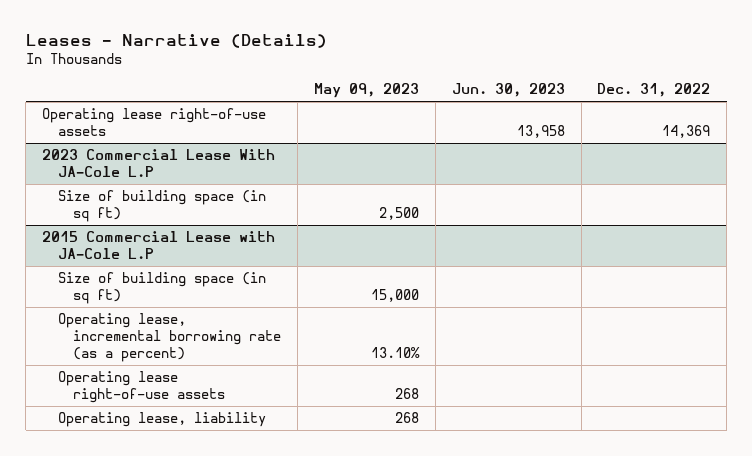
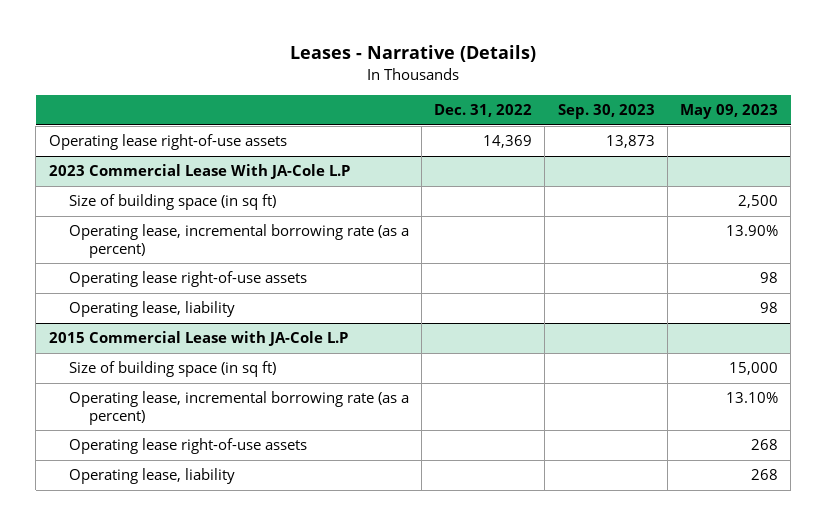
- | May 09, 2023 | Jun. 30, 2023 | Dec. 31, 2022
+ | Dec. 31, 2022 | Sep. 30, 2023 | May 09, 2023
@ 2023 Commercial Lease With JA-Cole L.P
+ Operating lease, incremental borrowing rate (as a percent) | | | 13.90%
+ Operating lease right-of-use assets | | | 98
+ Operating lease, liability | | | 98

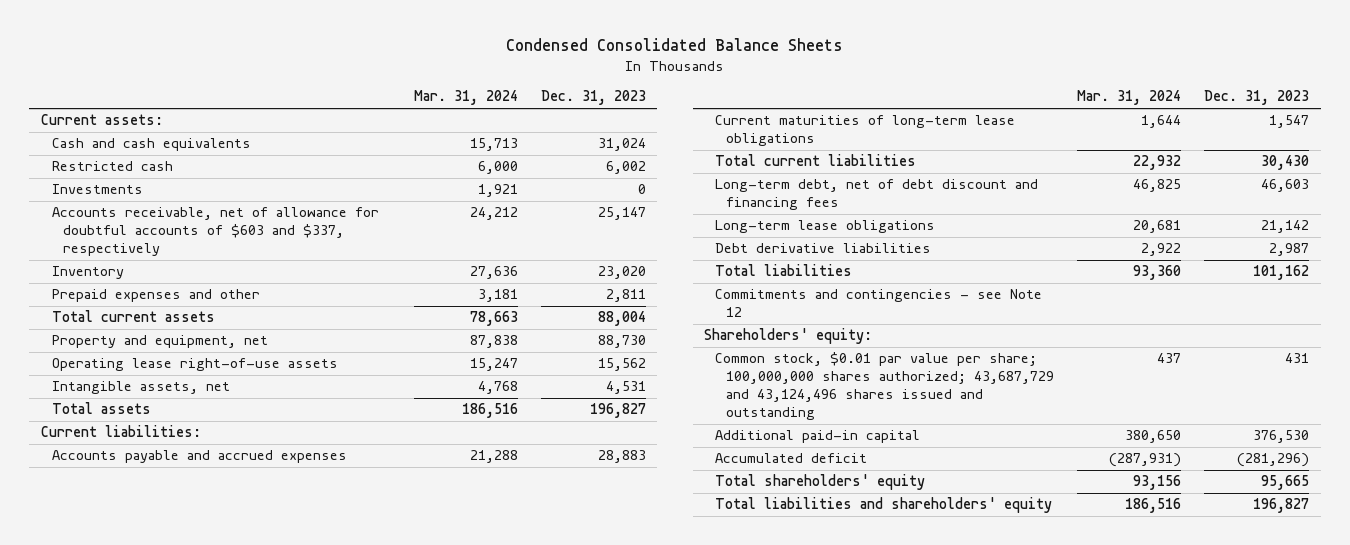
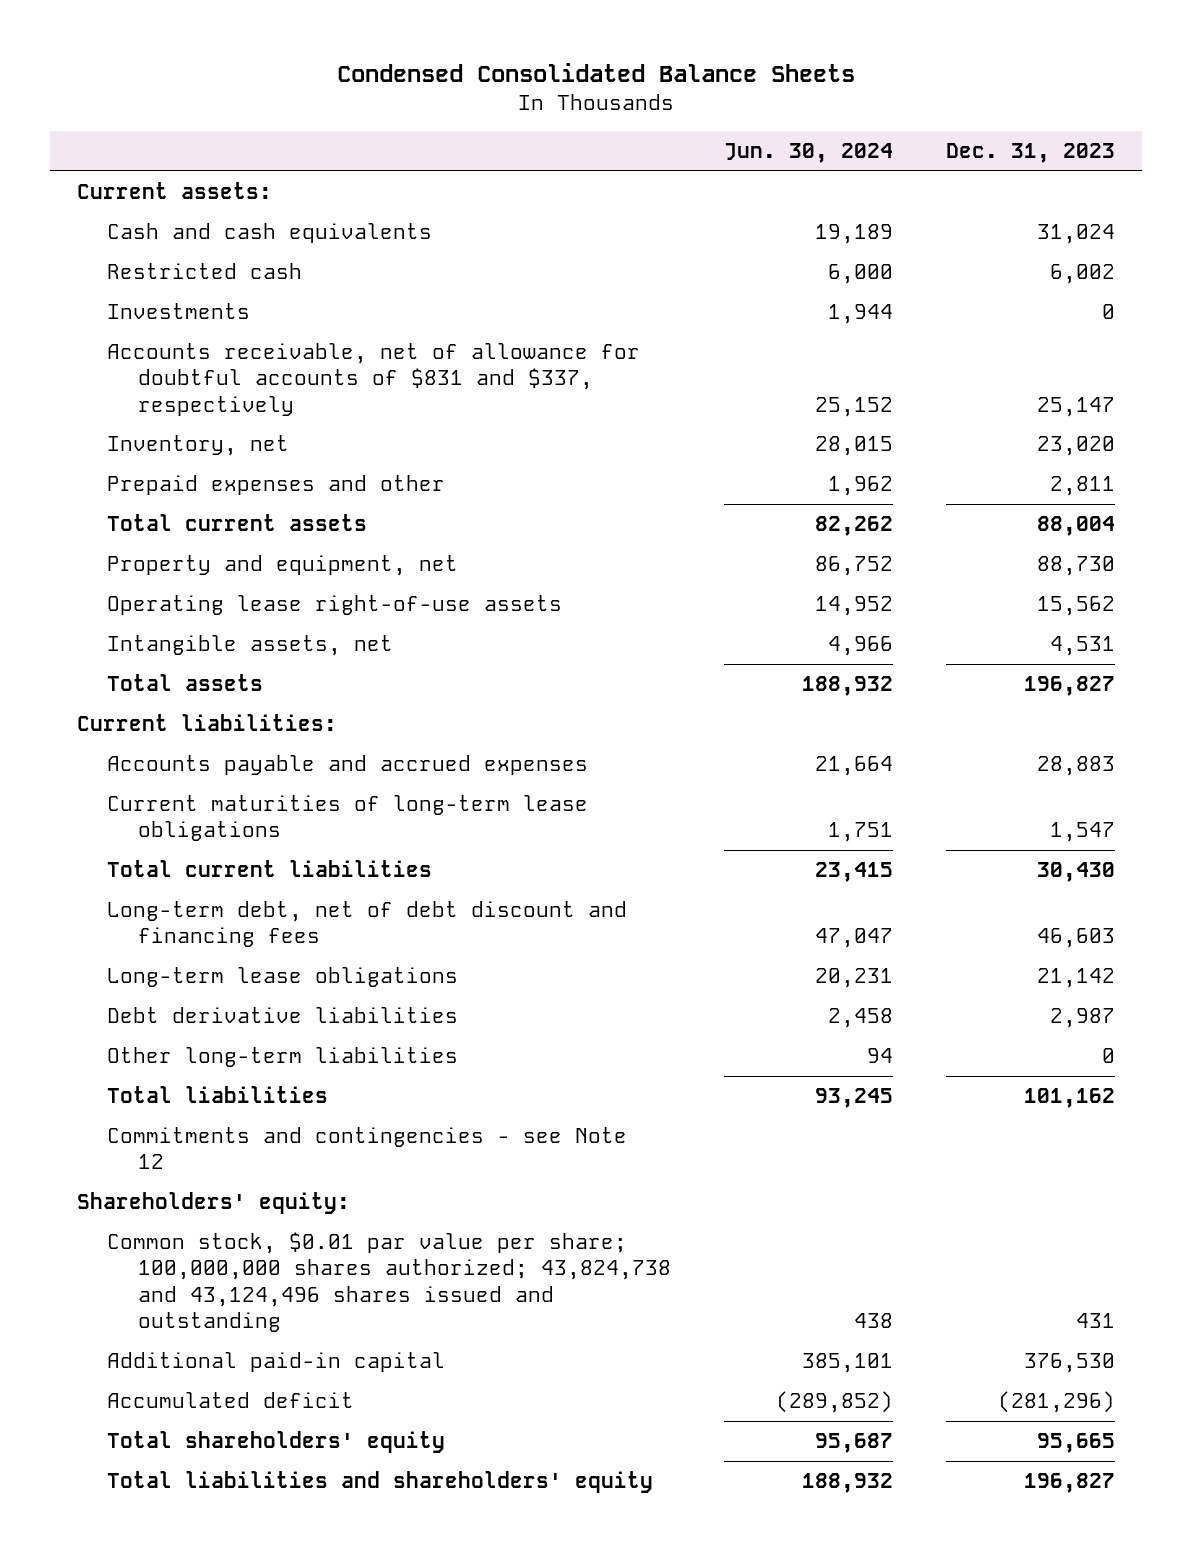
- | Mar. 31, 2024 | Dec. 31, 2023
+ | Jun. 30, 2024 | Dec. 31, 2023
- Accounts receivable, net of allowance for doubtful accounts of $603 and $337, respectively | 24,212 | 25,147
- Inventory | 27,636 | 23,020
+ Accounts receivable, net of allowance for doubtful accounts of $831 and $337, respectively | 25,152 | 25,147
+ Inventory, net | 28,015 | 23,020
+ Other long-term liabilities | 94 | 0
- Common stock, $0.01 par value per share; 100,000,000 shares authorized; 43,687,729 and 43,124,496 shares issued and outstanding | 437 | 431
+ Common stock, $0.01 par value per share; 100,000,000 shares authorized; 43,824,738 and 43,124,496 shares issued and outstanding | 438 | 431

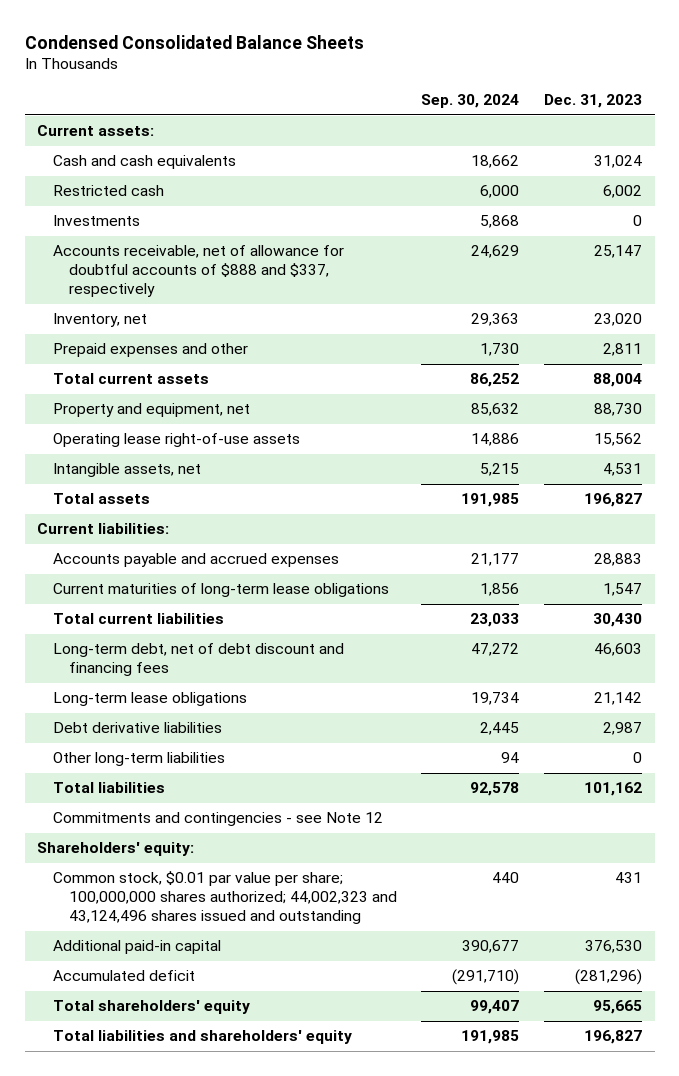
- | Jun. 30, 2024 | Dec. 31, 2023
+ | Sep. 30, 2024 | Dec. 31, 2023
- Accounts receivable, net of allowance for doubtful accounts of $831 and $337, respectively | 25,152 | 25,147
+ Accounts receivable, net of allowance for doubtful accounts of $888 and $337, respectively | 24,629 | 25,147
- Common stock, $0.01 par value per share; 100,000,000 shares authorized; 43,824,738 and 43,124,496 shares issued and outstanding | 438 | 431
+ Common stock, $0.01 par value per share; 100,000,000 shares authorized; 44,002,323 and 43,124,496 shares issued and outstanding | 440 | 431

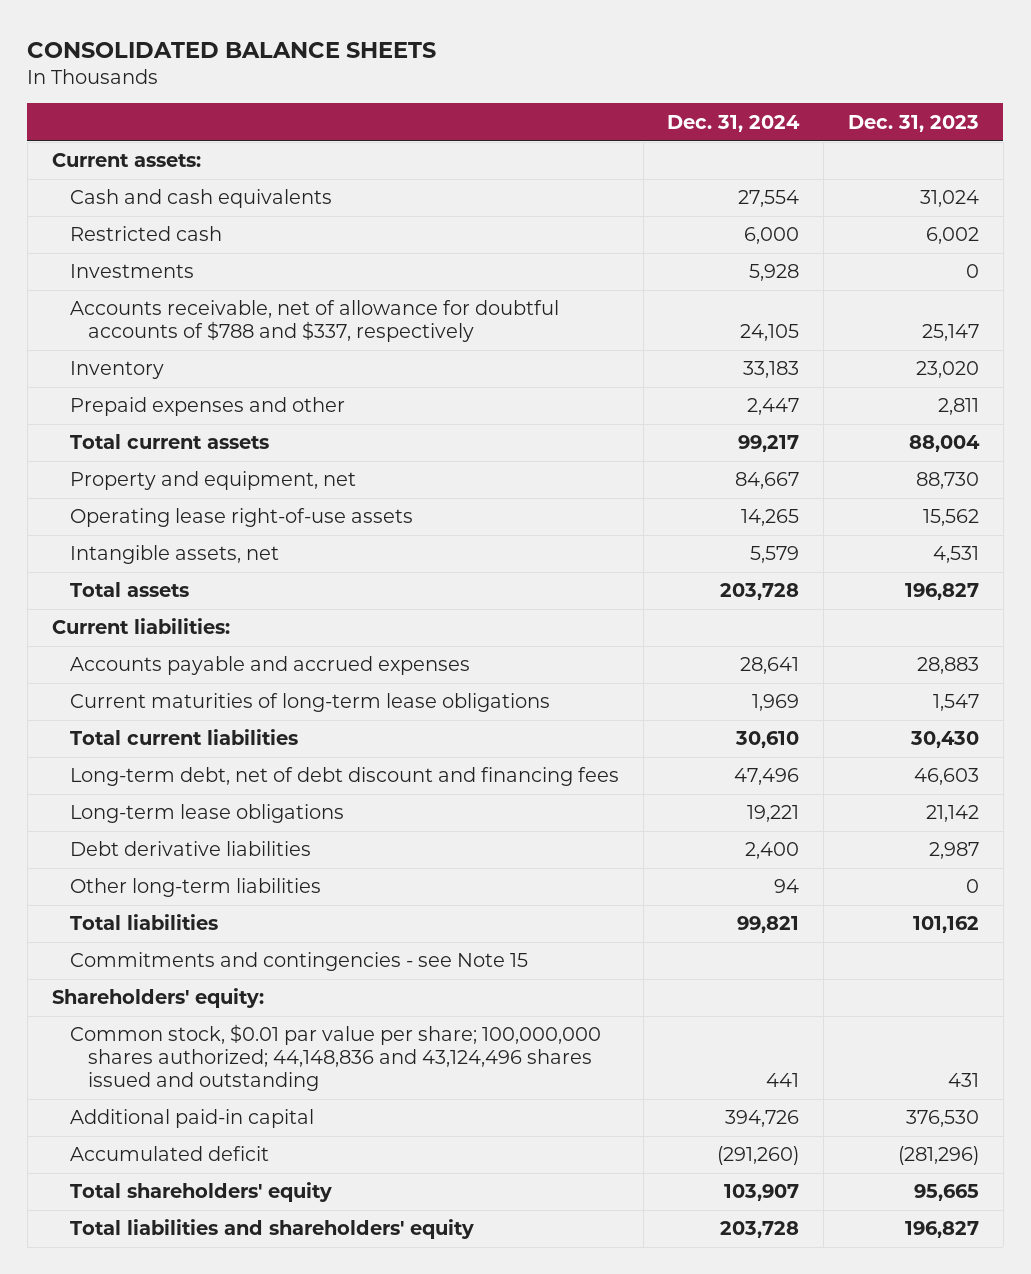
- Condensed Consolidated Balance Sheets
+ CONSOLIDATED BALANCE SHEETS
- | Sep. 30, 2024 | Dec. 31, 2023
+ | Dec. 31, 2024 | Dec. 31, 2023
- Accounts receivable, net of allowance for doubtful accounts of $888 and $337, respectively | 24,629 | 25,147
- Inventory, net | 29,363 | 23,020
+ Accounts receivable, net of allowance for doubtful accounts of $788 and $337, respectively | 24,105 | 25,147
+ Inventory | 33,183 | 23,020
- Commitments and contingencies - see Note 12
+ Commitments and contingencies - see Note 15
- Common stock, $0.01 par value per share; 100,000,000 shares authorized; 44,002,323 and 43,124,496 shares issued and outstanding | 440 | 431
+ Common stock, $0.01 par value per share; 100,000,000 shares authorized; 44,148,836 and 43,124,496 shares issued and outstanding | 441 | 431

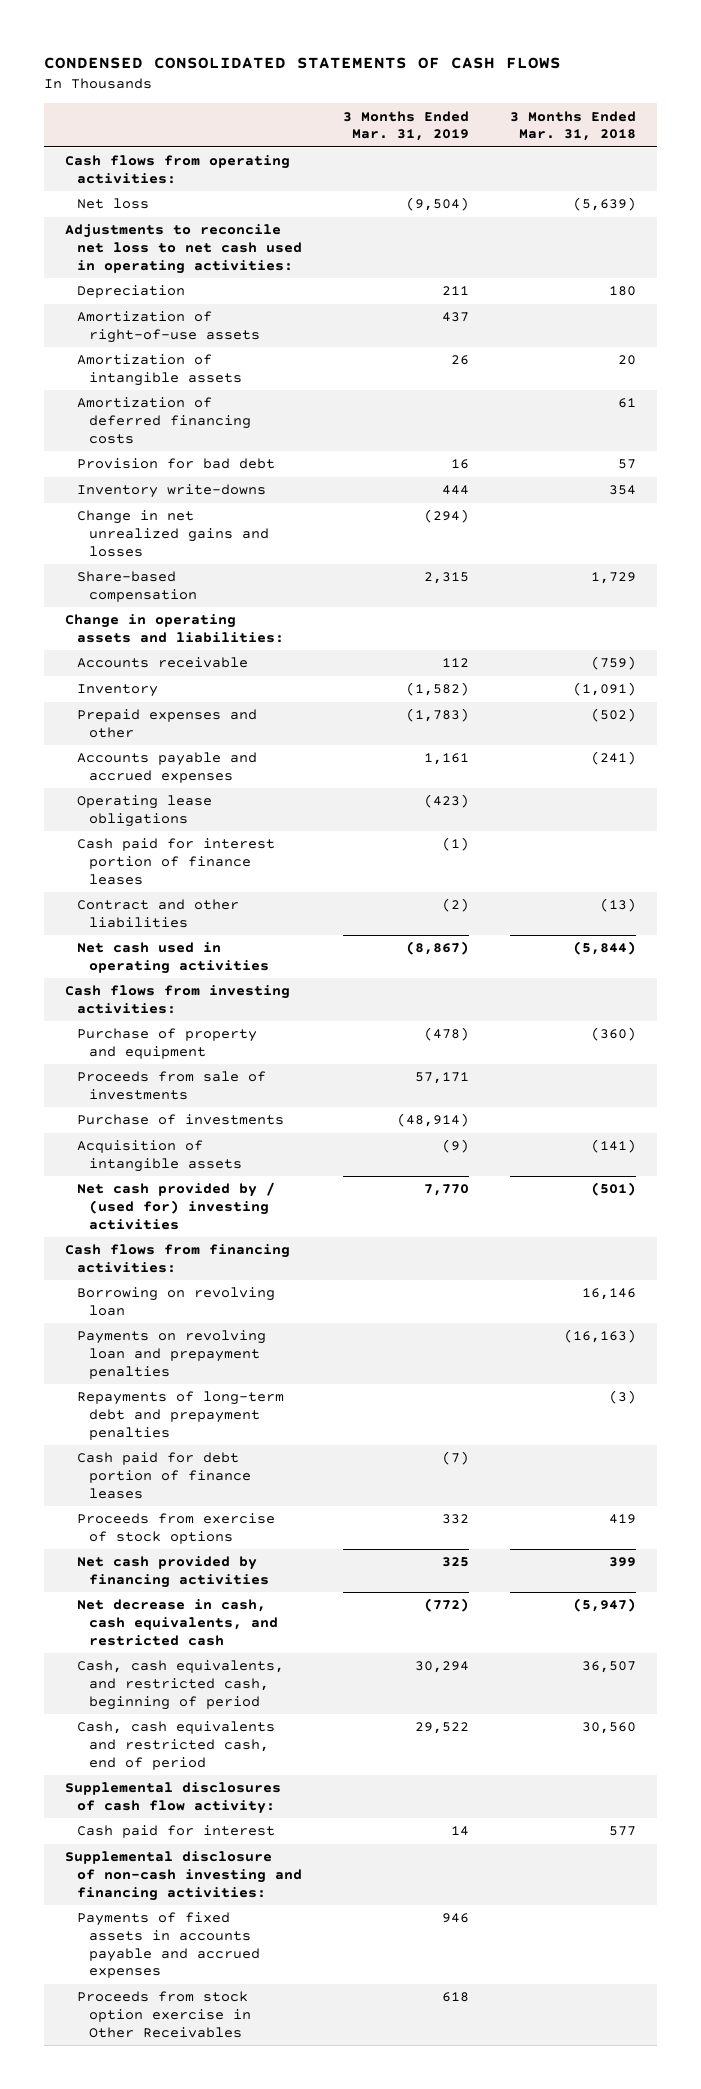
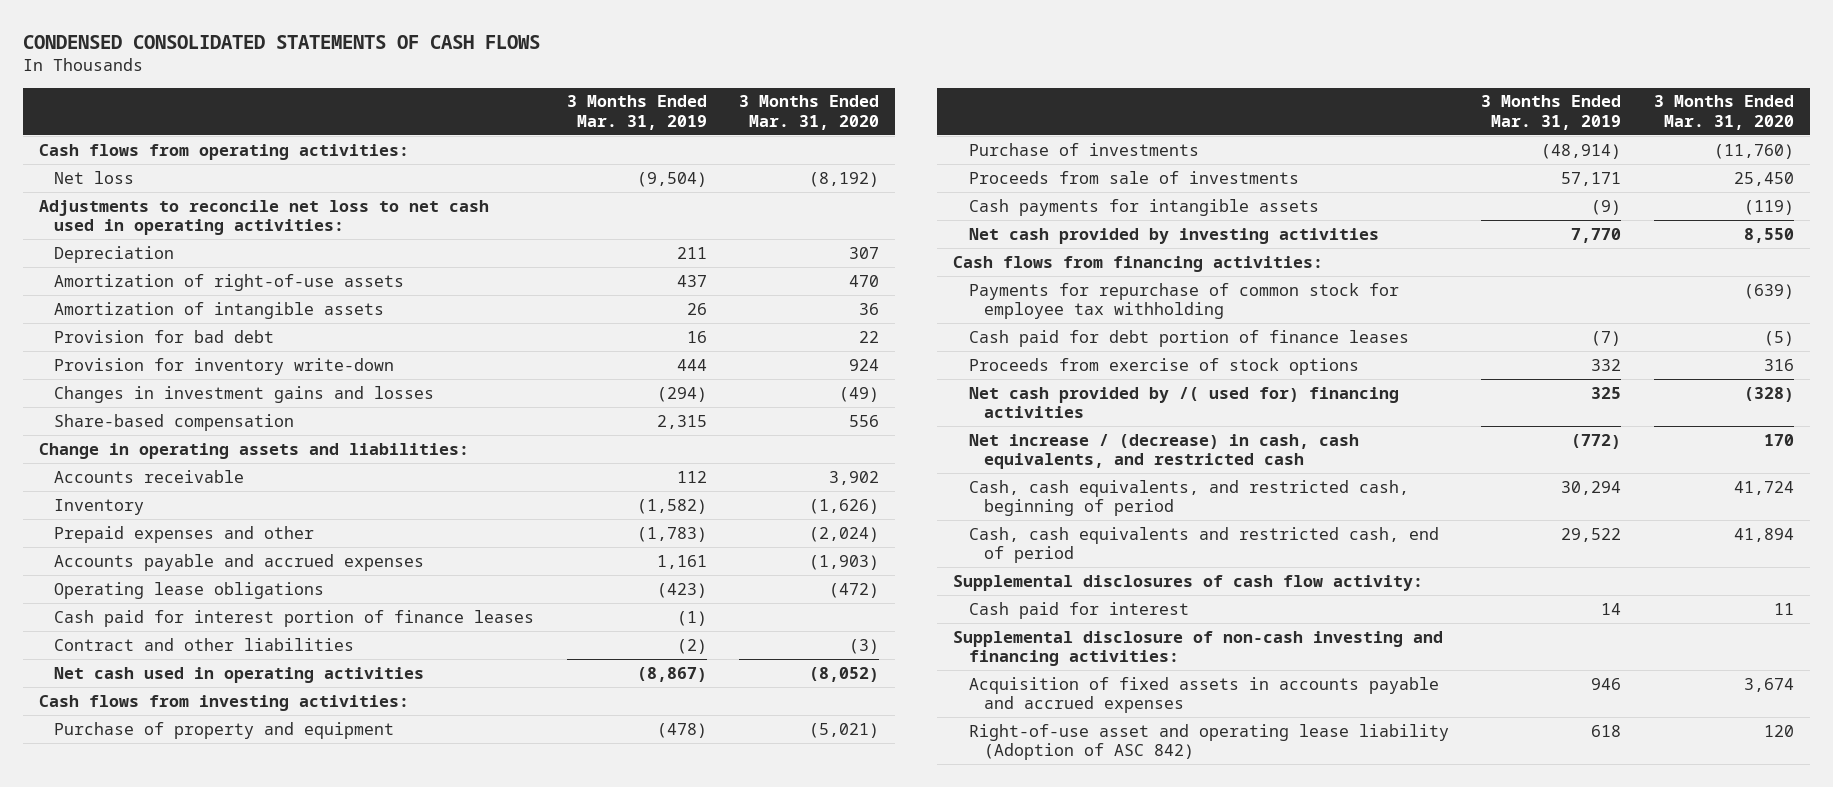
- | 3 Months Ended Mar. 31, 2019 | 3 Months Ended Mar. 31, 2018
+ | 3 Months Ended Mar. 31, 2019 | 3 Months Ended Mar. 31, 2020
- Amortization of deferred financing costs | | 61
- Inventory write-downs | 444 | 354
- Change in net unrealized gains and losses | (294) |
+ Provision for inventory write-down | 444 | 924
+ Changes in investment gains and losses | (294) | (49)
- Acquisition of intangible assets | (9) | (141)
- Net cash provided by / (used for) investing activities | 7,770 | (501)
moved down: Proceeds from sale of investments | 57,171 | 25,450
+ Cash payments for intangible assets | (9) | (119)
+ Net cash provided by investing activities | 7,770 | 8,550
- Borrowing on revolving loan | | 16,146
- Payments on revolving loan and prepayment penalties | | (16,163)
- Repayments of long-term debt and prepayment penalties | | (3)
+ Payments for repurchase of common stock for employee tax withholding | | (639)
- Net cash provided by financing activities | 325 | 399
- Net decrease in cash, cash equivalents, and restricted cash | (772) | (5,947)
+ Net cash provided by /( used for) financing activities | 325 | (328)
+ Net increase / (decrease) in cash, cash equivalents, and restricted cash | (772) | 170
- Payments of fixed assets in accounts payable and accrued expenses | 946 |
- Proceeds from stock option exercise in Other Receivables | 618 |
+ Acquisition of fixed assets in accounts payable and accrued expenses | 946 | 3,674
+ Right-of-use asset and operating lease liability (Adoption of ASC 842) | 618 | 120

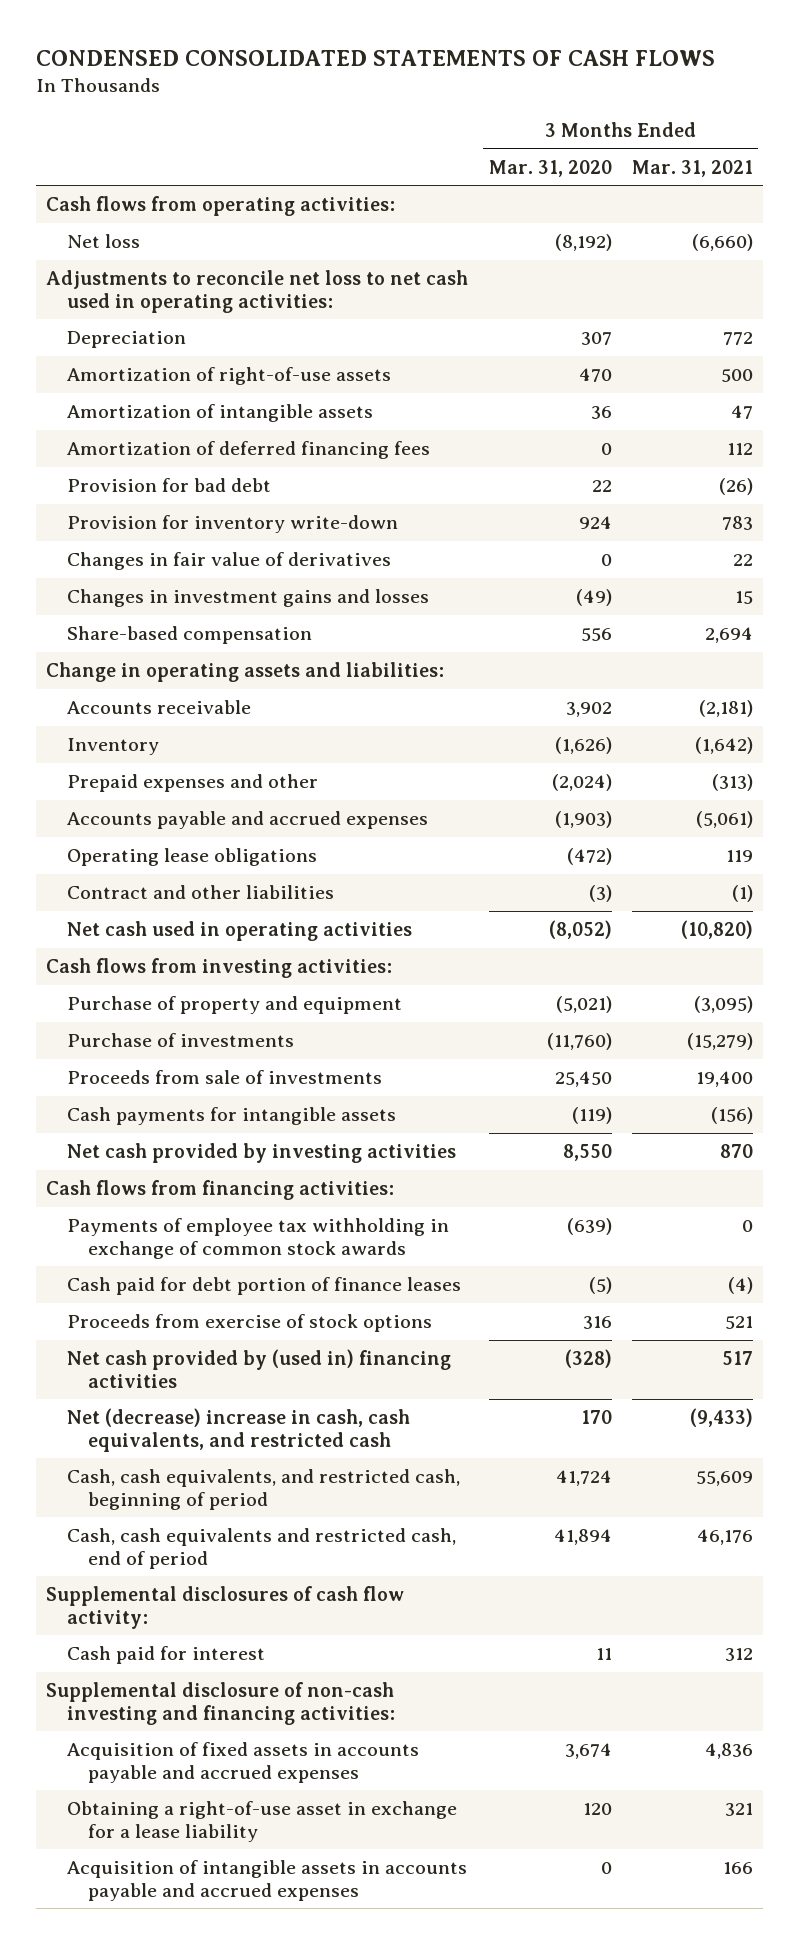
- | 3 Months Ended Mar. 31, 2019 | 3 Months Ended Mar. 31, 2020
+ | 3 Months Ended Mar. 31, 2020 | 3 Months Ended Mar. 31, 2021
+ Amortization of deferred financing fees | 0 | 112
+ Changes in fair value of derivatives | 0 | 22
- Cash paid for interest portion of finance leases | (1) |
- Payments for repurchase of common stock for employee tax withholding | | (639)
+ Payments of employee tax withholding in exchange of common stock awards | (639) | 0
- Net cash provided by /( used for) financing activities | 325 | (328)
- Net increase / (decrease) in cash, cash equivalents, and restricted cash | (772) | 170
+ Net cash provided by (used in) financing activities | (328) | 517
+ Net (decrease) increase in cash, cash equivalents, and restricted cash | 170 | (9,433)
- Right-of-use asset and operating lease liability (Adoption of ASC 842) | 618 | 120
+ Obtaining a right-of-use asset in exchange for a lease liability | 120 | 321
+ Acquisition of intangible assets in accounts payable and accrued expenses | 0 | 166

